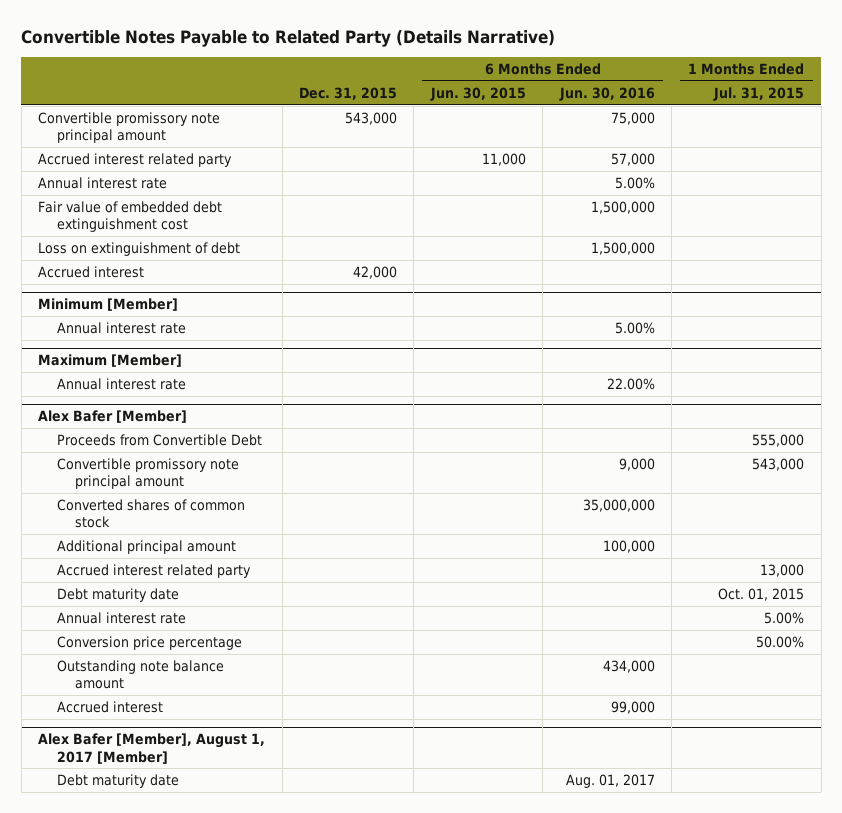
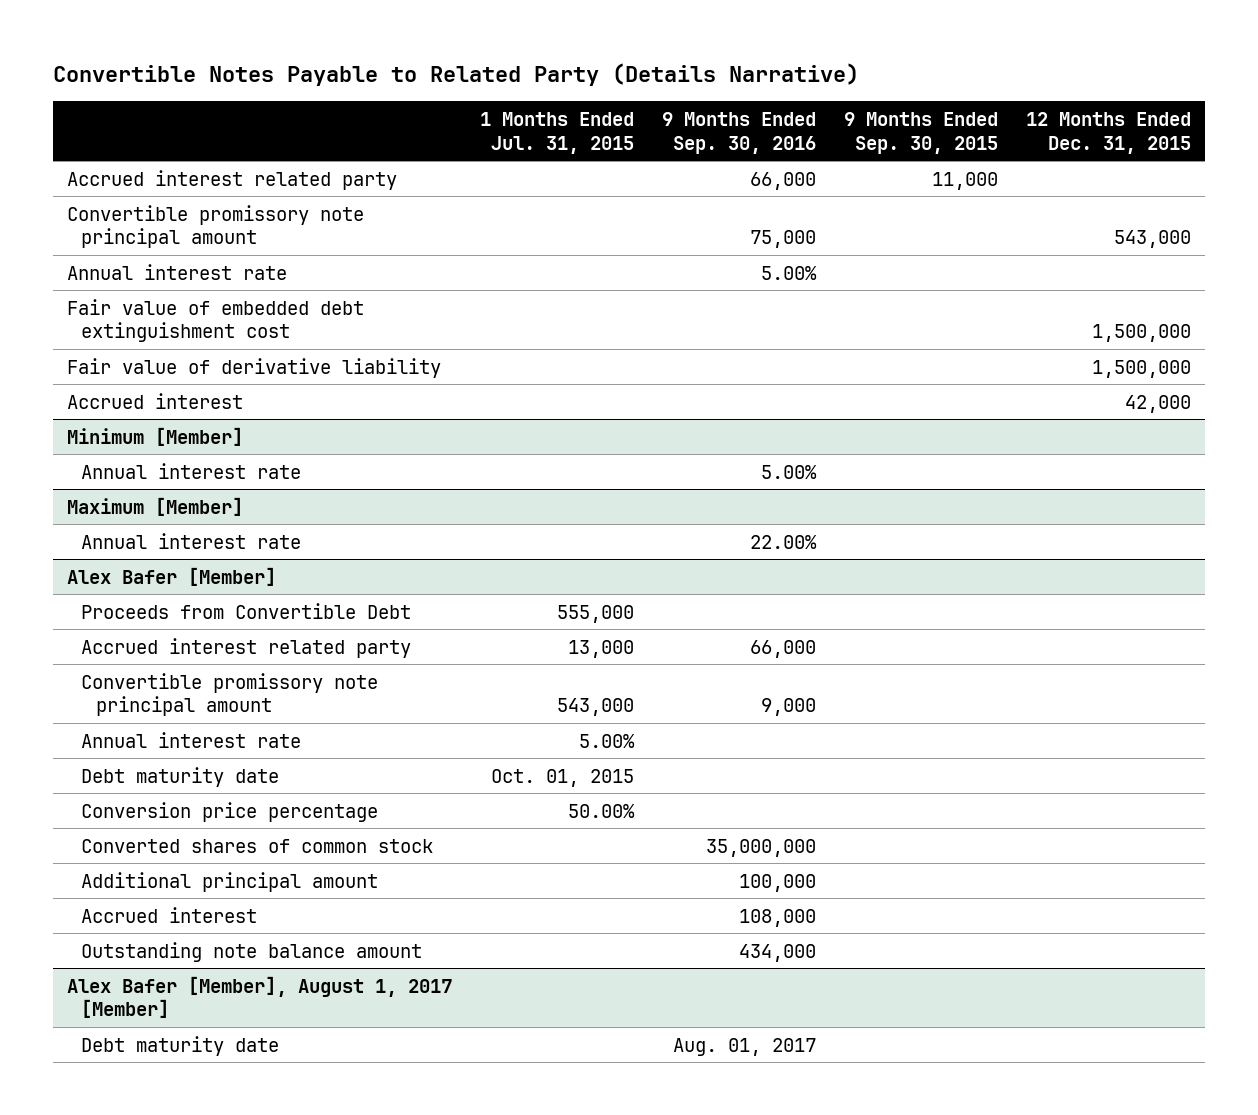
- | Dec. 31, 2015 | 6 Months Ended Jun. 30, 2015 | 6 Months Ended Jun. 30, 2016 | 1 Months Ended Jul. 31, 2015
+ | 1 Months Ended Jul. 31, 2015 | 9 Months Ended Sep. 30, 2016 | 9 Months Ended Sep. 30, 2015 | 12 Months Ended Dec. 31, 2015
moved down: Convertible promissory note principal amount | | 75,000 | | 543,000
- Loss on extinguishment of debt | | | 1,500,000 |
+ Fair value of derivative liability | | | | 1,500,000
@ Alex Bafer [Member]
moved down: Convertible promissory note principal amount | 543,000 | 9,000 | |
moved down: Debt maturity date | Oct. 01, 2015 | | |
moved down: Converted shares of common stock | | 35,000,000 | |
moved down: Additional principal amount | | 100,000 | |
moved down: Outstanding note balance amount | | 434,000 | |

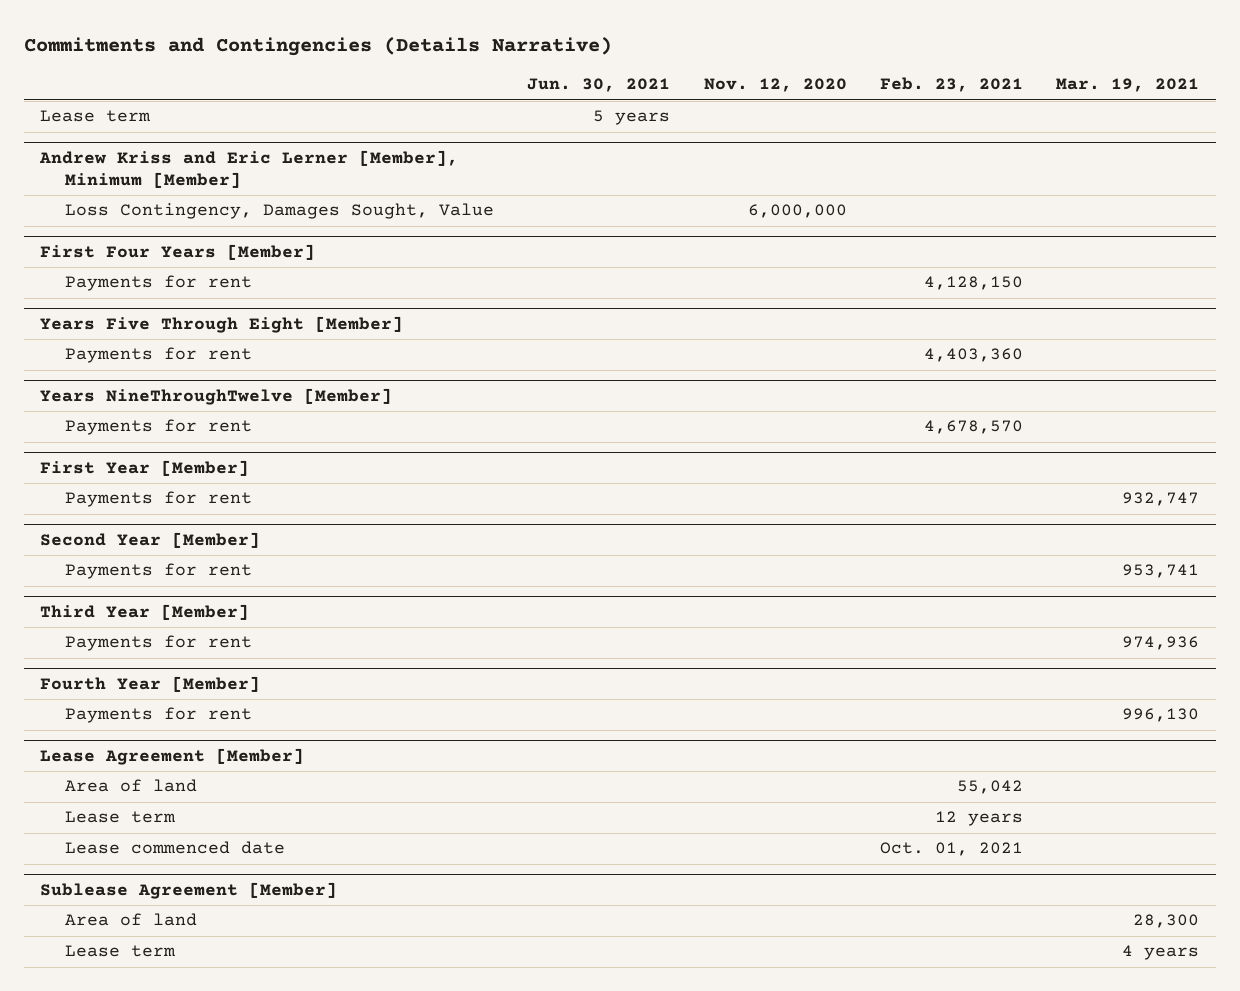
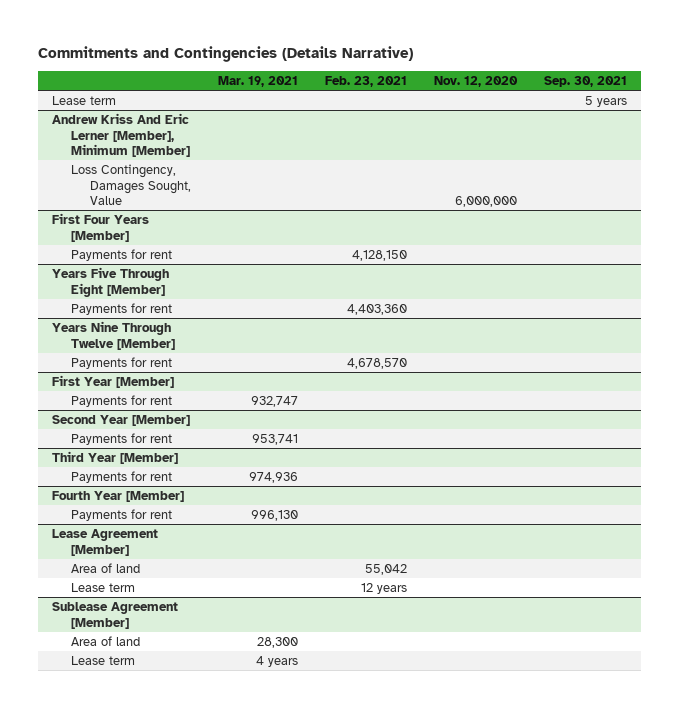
- | Jun. 30, 2021 | Nov. 12, 2020 | Feb. 23, 2021 | Mar. 19, 2021
+ | Mar. 19, 2021 | Feb. 23, 2021 | Nov. 12, 2020 | Sep. 30, 2021
- Andrew Kriss and Eric Lerner [Member], Minimum [Member]
+ Andrew Kriss And Eric Lerner [Member], Minimum [Member]
- Years NineThroughTwelve [Member]
+ Years Nine Through Twelve [Member]
@ Lease Agreement [Member]
- Lease commenced date | | | Oct. 01, 2021 |

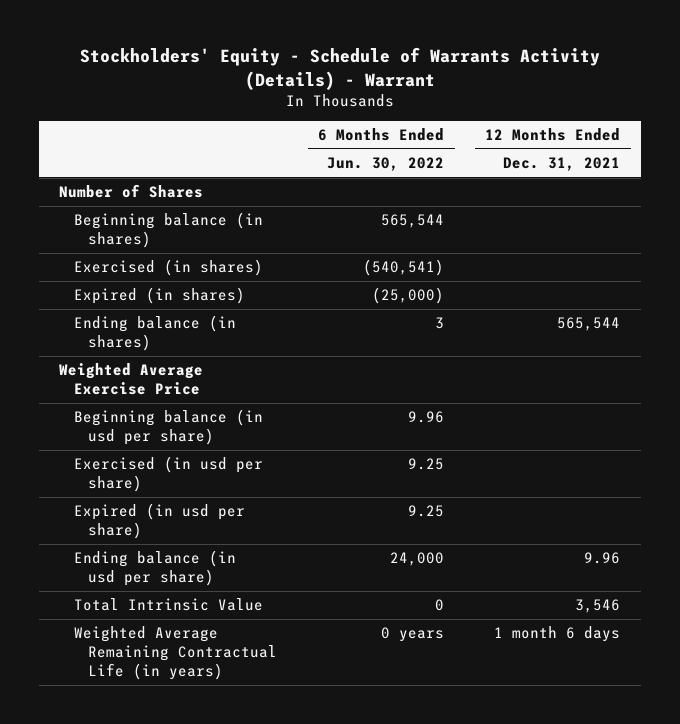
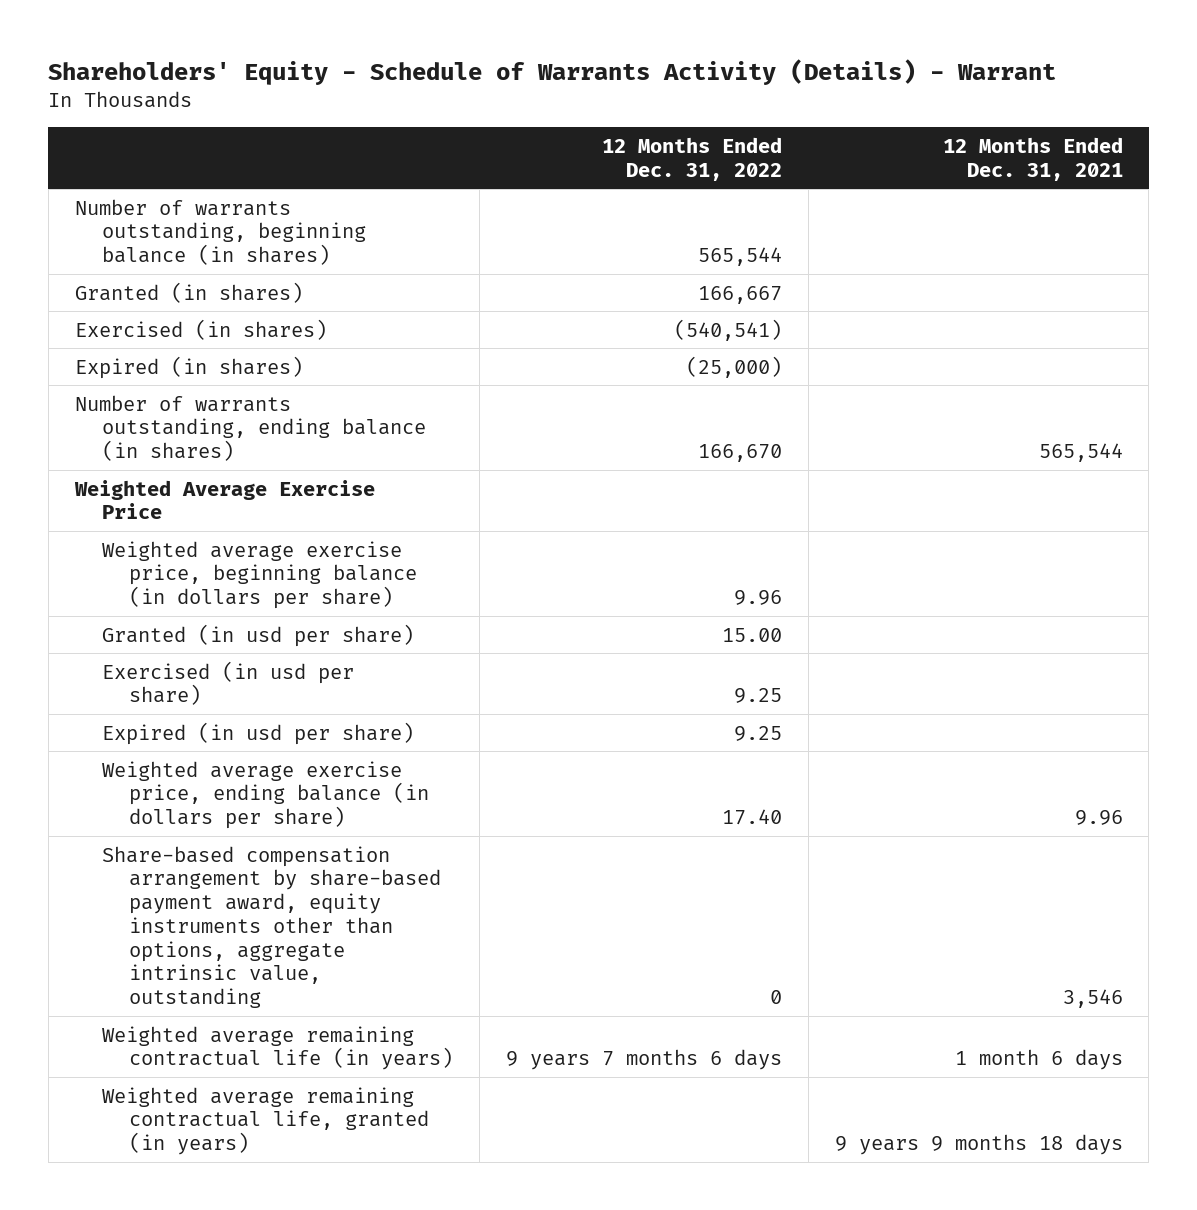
- Stockholders' Equity - Schedule of Warrants Activity (Details) - Warrant
+ Shareholders' Equity - Schedule of Warrants Activity (Details) - Warrant
- | 6 Months Ended Jun. 30, 2022 | 12 Months Ended Dec. 31, 2021
+ | 12 Months Ended Dec. 31, 2022 | 12 Months Ended Dec. 31, 2021
- Number of Shares
- Beginning balance (in shares) | 565,544 |
+ Number of warrants outstanding, beginning balance (in shares) | 565,544 |
+ Granted (in shares) | 166,667 |
- Ending balance (in shares) | 3 | 565,544
+ Number of warrants outstanding, ending balance (in shares) | 166,670 | 565,544
- Beginning balance (in usd per share) | 9.96 |
+ Weighted average exercise price, beginning balance (in dollars per share) | 9.96 |
+ Granted (in usd per share) | 15.00 |
- Ending balance (in usd per share) | 24,000 | 9.96
- Total Intrinsic Value | 0 | 3,546
- Weighted Average Remaining Contractual Life (in years) | 0 years | 1 month 6 days
+ Weighted average exercise price, ending balance (in dollars per share) | 17.40 | 9.96
+ Share-based compensation arrangement by share-based payment award, equity instruments other than options, aggregate intrinsic value, outstanding | 0 | 3,546
+ Weighted average remaining contractual life (in years) | 9 years 7 months 6 days | 1 month 6 days
+ Weighted average remaining contractual life, granted (in years) | | 9 years 9 months 18 days

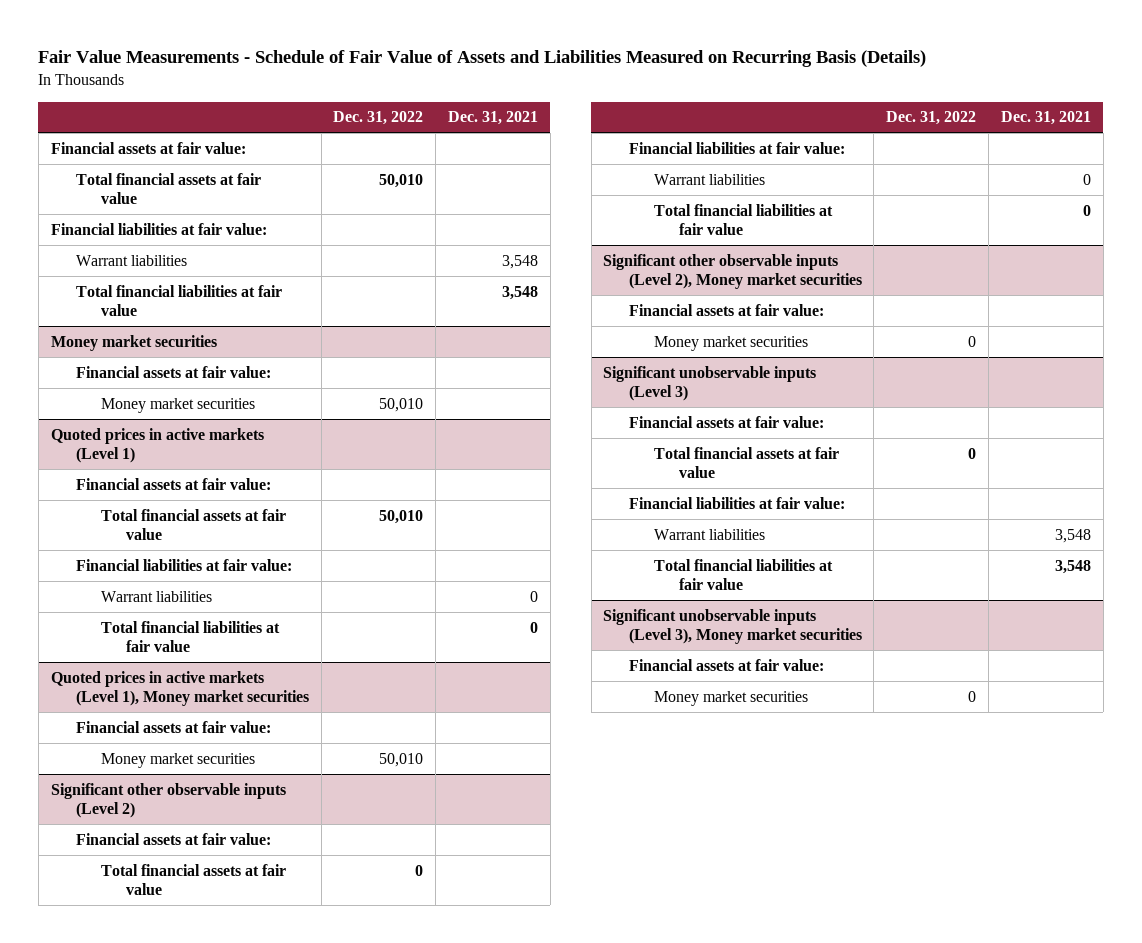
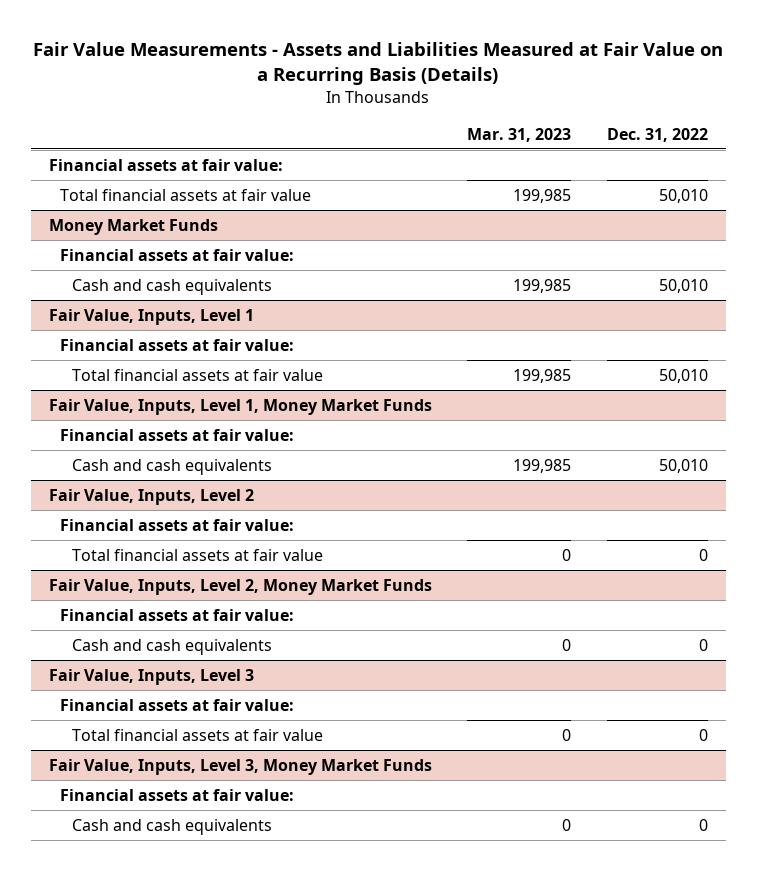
- Fair Value Measurements - Schedule of Fair Value of Assets and Liabilities Measured on Recurring Basis (Details)
+ Fair Value Measurements - Assets and Liabilities Measured at Fair Value on a Recurring Basis (Details)
- | Dec. 31, 2022 | Dec. 31, 2021
+ | Mar. 31, 2023 | Dec. 31, 2022
- Financial liabilities at fair value:
- Warrant liabilities | | 3,548
- Total financial liabilities at fair value | | 3,548
- Money market securities
+ Money Market Funds
- Money market securities | 50,010 |
- Quoted prices in active markets (Level 1)
+ Cash and cash equivalents | 199,985 | 50,010
+ Fair Value, Inputs, Level 1
- Financial liabilities at fair value:
- Warrant liabilities | | 0
- Total financial liabilities at fair value | | 0
- Quoted prices in active markets (Level 1), Money market securities
- Financial assets at fair value:
- Money market securities | 50,010 |
- Significant other observable inputs (Level 2)
+ Fair Value, Inputs, Level 1, Money Market Funds
+ Financial assets at fair value:
+ Cash and cash equivalents | 199,985 | 50,010
+ Fair Value, Inputs, Level 2
- Financial liabilities at fair value:
- Warrant liabilities | | 0
- Total financial liabilities at fair value | | 0
- Significant other observable inputs (Level 2), Money market securities
- Financial assets at fair value:
- Money market securities | 0 |
- Significant unobservable inputs (Level 3)
+ Fair Value, Inputs, Level 2, Money Market Funds
+ Financial assets at fair value:
+ Cash and cash equivalents | 0 | 0
+ Fair Value, Inputs, Level 3
- Financial liabilities at fair value:
- Warrant liabilities | | 3,548
- Total financial liabilities at fair value | | 3,548
- Significant unobservable inputs (Level 3), Money market securities
- Financial assets at fair value:
- Money market securities | 0 |
+ Fair Value, Inputs, Level 3, Money Market Funds
+ Financial assets at fair value:
+ Cash and cash equivalents | 0 | 0

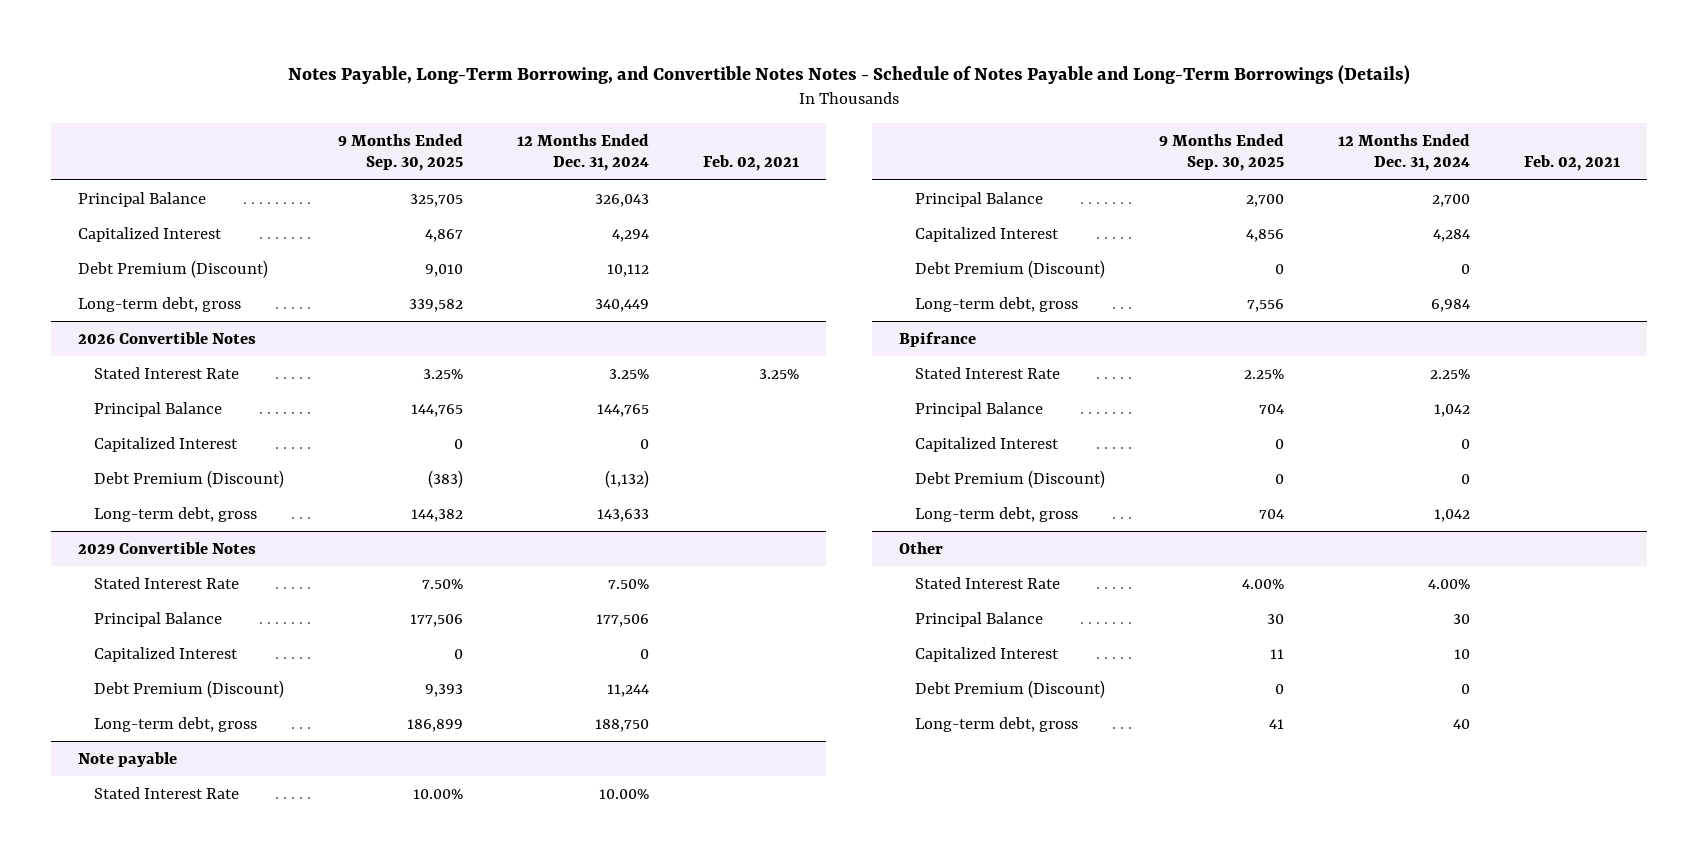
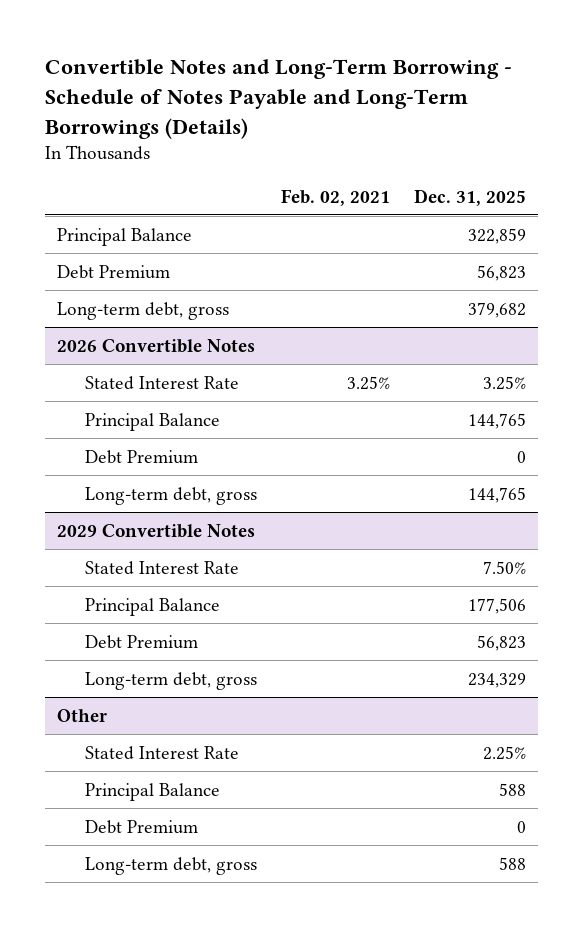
- Notes Payable, Long-Term Borrowing, and Convertible Notes Notes - Schedule of Notes Payable and Long-Term Borrowings (Details)
+ Convertible Notes and Long-Term Borrowing - Schedule of Notes Payable and Long-Term Borrowings (Details)
- | 9 Months Ended Sep. 30, 2025 | 12 Months Ended Dec. 31, 2024 | Feb. 02, 2021
+ | Feb. 02, 2021 | Dec. 31, 2025
- Capitalized Interest | 4,867 | 4,294 |
- Debt Premium (Discount) | 9,010 | 10,112 |
+ Debt Premium | | 56,823
@ 2026 Convertible Notes
- Capitalized Interest | 0 | 0 |
- Debt Premium (Discount) | (383) | (1,132) |
+ Debt Premium | | 0
@ 2029 Convertible Notes
- Capitalized Interest | 0 | 0 |
- Debt Premium (Discount) | 9,393 | 11,244 |
+ Debt Premium | | 56,823
- Note payable
- Stated Interest Rate | 10.00% | 10.00% |
- Principal Balance | 2,700 | 2,700 |
- Capitalized Interest | 4,856 | 4,284 |
- Debt Premium (Discount) | 0 | 0 |
- Long-term debt, gross | 7,556 | 6,984 |
- Bpifrance
- Stated Interest Rate | 2.25% | 2.25% |
- Principal Balance | 704 | 1,042 |
- Capitalized Interest | 0 | 0 |
- Debt Premium (Discount) | 0 | 0 |
- Long-term debt, gross | 704 | 1,042 |
@ Other
- Capitalized Interest | 11 | 10 |
- Debt Premium (Discount) | 0 | 0 |
+ Debt Premium | | 0

